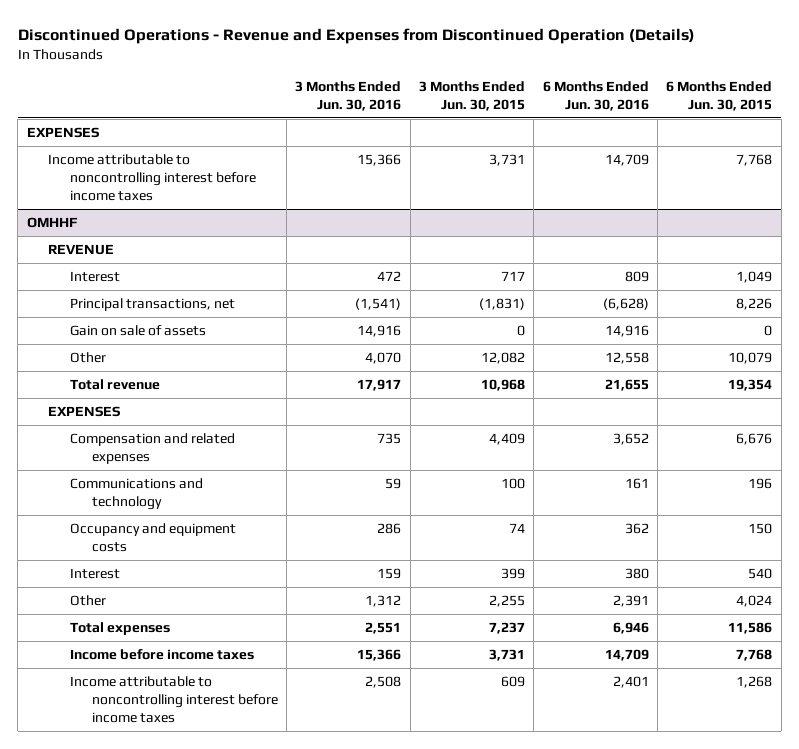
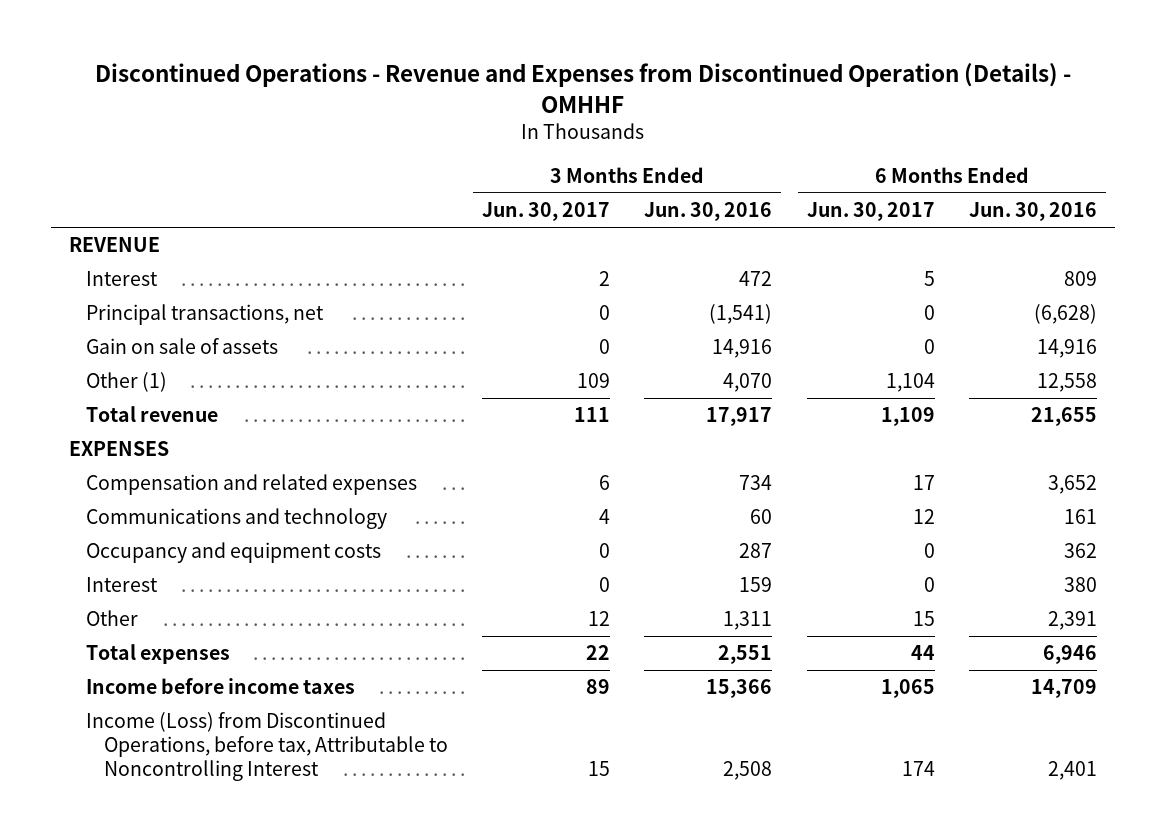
- Discontinued Operations - Revenue and Expenses from Discontinued Operation (Details)
+ Discontinued Operations - Revenue and Expenses from Discontinued Operation (Details) - OMHHF
- | 3 Months Ended Jun. 30, 2016 | 3 Months Ended Jun. 30, 2015 | 6 Months Ended Jun. 30, 2016 | 6 Months Ended Jun. 30, 2015
+ | 3 Months Ended Jun. 30, 2017 | 3 Months Ended Jun. 30, 2016 | 6 Months Ended Jun. 30, 2017 | 6 Months Ended Jun. 30, 2016
- EXPENSES
- Income attributable to noncontrolling interest before income taxes | 15,366 | 3,731 | 14,709 | 7,768
- OMHHF
- Other | 4,070 | 12,082 | 12,558 | 10,079
+ Other (1) | 109 | 4,070 | 1,104 | 12,558
- Compensation and related expenses | 735 | 4,409 | 3,652 | 6,676
- Communications and technology | 59 | 100 | 161 | 196
- Occupancy and equipment costs | 286 | 74 | 362 | 150
+ Compensation and related expenses | 6 | 734 | 17 | 3,652
+ Communications and technology | 4 | 60 | 12 | 161
+ Occupancy and equipment costs | 0 | 287 | 0 | 362
- Other | 1,312 | 2,255 | 2,391 | 4,024
+ Other | 12 | 1,311 | 15 | 2,391
- Income attributable to noncontrolling interest before income taxes | 2,508 | 609 | 2,401 | 1,268
+ Income (Loss) from Discontinued Operations, before tax, Attributable to Noncontrolling Interest | 15 | 2,508 | 174 | 2,401

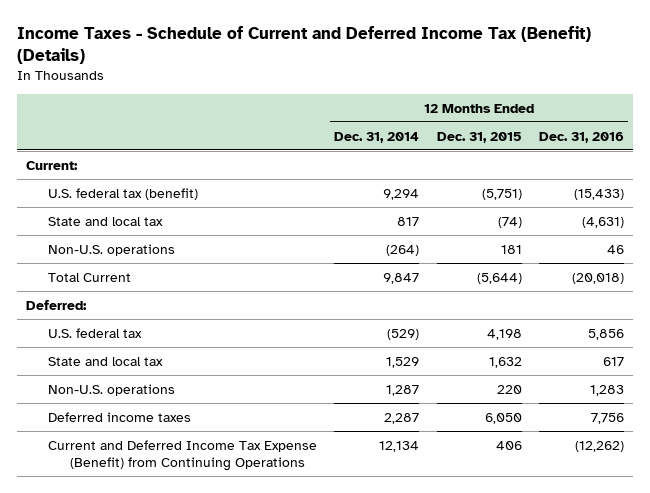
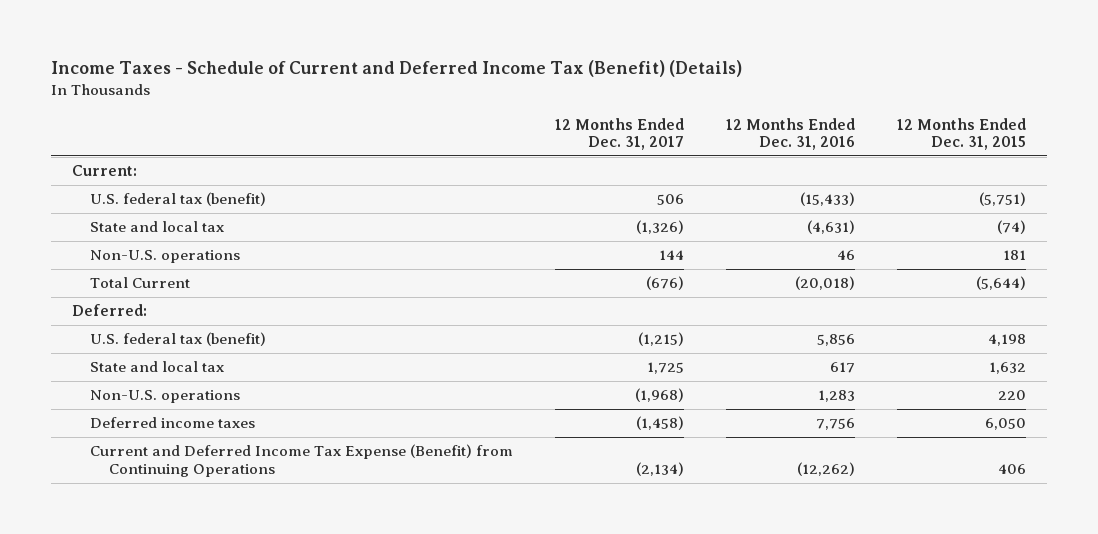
- | 12 Months Ended Dec. 31, 2014 | 12 Months Ended Dec. 31, 2015 | 12 Months Ended Dec. 31, 2016
+ | 12 Months Ended Dec. 31, 2017 | 12 Months Ended Dec. 31, 2016 | 12 Months Ended Dec. 31, 2015
- U.S. federal tax | (529) | 4,198 | 5,856
+ U.S. federal tax (benefit) | (1,215) | 5,856 | 4,198

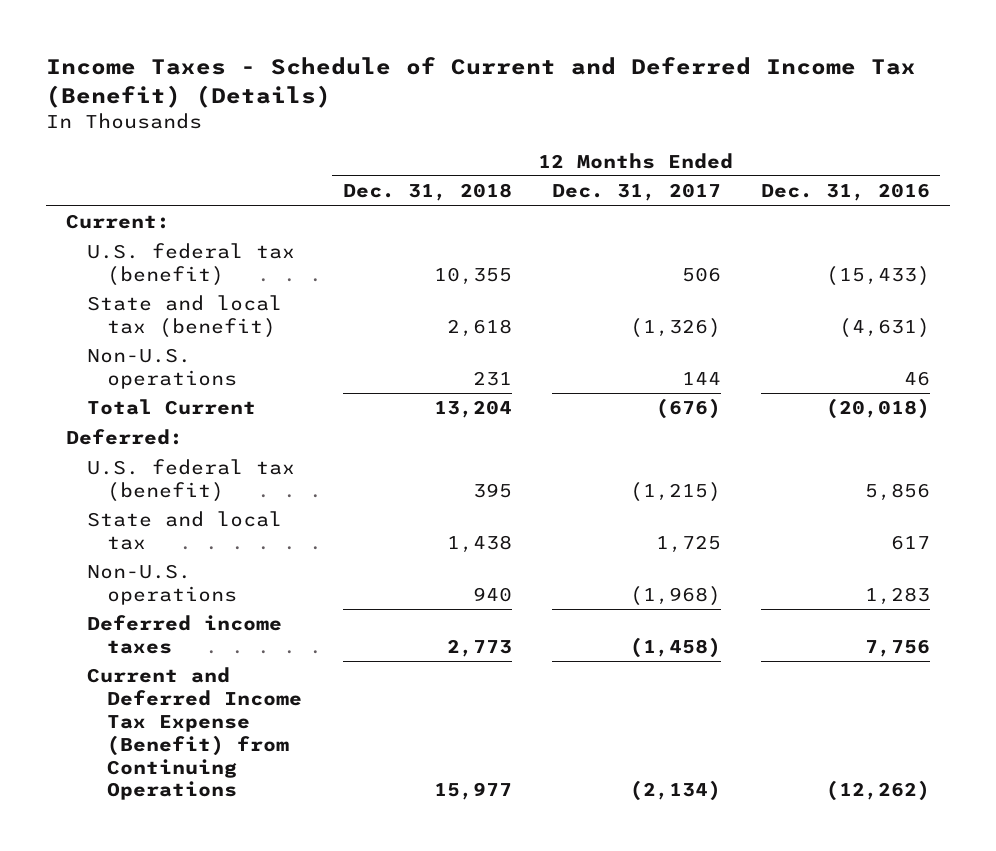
- | 12 Months Ended Dec. 31, 2017 | 12 Months Ended Dec. 31, 2016 | 12 Months Ended Dec. 31, 2015
+ | 12 Months Ended Dec. 31, 2018 | 12 Months Ended Dec. 31, 2017 | 12 Months Ended Dec. 31, 2016
- State and local tax | (1,326) | (4,631) | (74)
+ State and local tax (benefit) | 2,618 | (1,326) | (4,631)

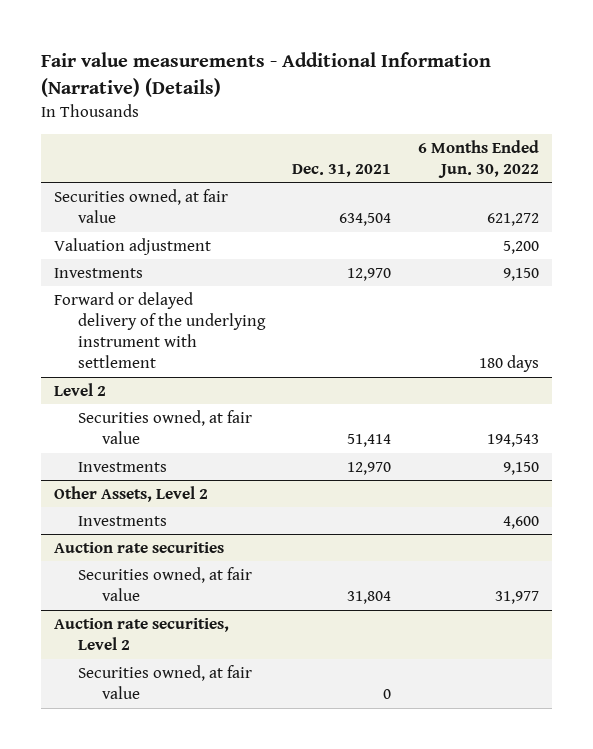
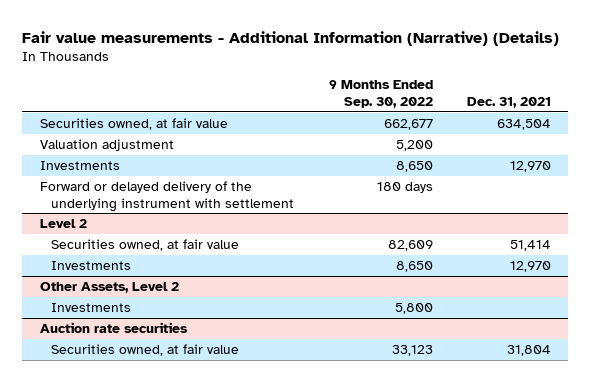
- | Dec. 31, 2021 | 6 Months Ended Jun. 30, 2022
+ | 9 Months Ended Sep. 30, 2022 | Dec. 31, 2021
- Auction rate securities, Level 2
- Securities owned, at fair value | 0 |

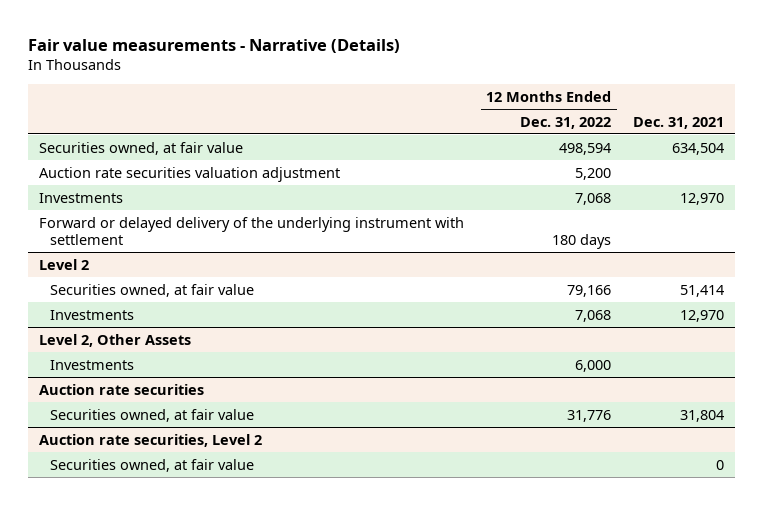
- Fair value measurements - Additional Information (Narrative) (Details)
+ Fair value measurements - Narrative (Details)
- | 9 Months Ended Sep. 30, 2022 | Dec. 31, 2021
+ | 12 Months Ended Dec. 31, 2022 | Dec. 31, 2021
- Valuation adjustment | 5,200 |
+ Auction rate securities valuation adjustment | 5,200 |
- Other Assets, Level 2
+ Level 2, Other Assets
+ Auction rate securities, Level 2
+ Securities owned, at fair value | | 0

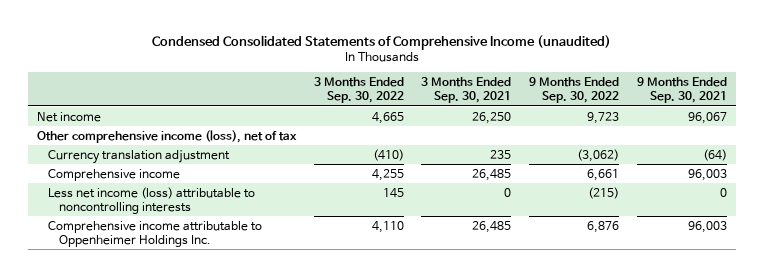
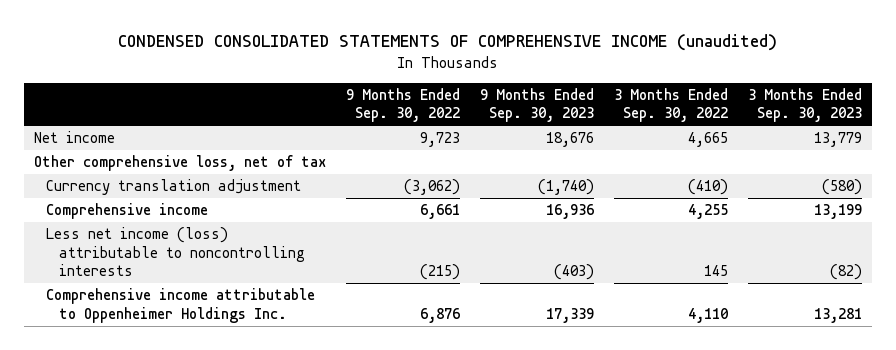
- Condensed Consolidated Statements of Comprehensive Income (unaudited)
+ CONDENSED CONSOLIDATED STATEMENTS OF COMPREHENSIVE INCOME (unaudited)
- | 3 Months Ended Sep. 30, 2022 | 3 Months Ended Sep. 30, 2021 | 9 Months Ended Sep. 30, 2022 | 9 Months Ended Sep. 30, 2021
+ | 9 Months Ended Sep. 30, 2022 | 9 Months Ended Sep. 30, 2023 | 3 Months Ended Sep. 30, 2022 | 3 Months Ended Sep. 30, 2023
- Other comprehensive income (loss), net of tax
+ Other comprehensive loss, net of tax

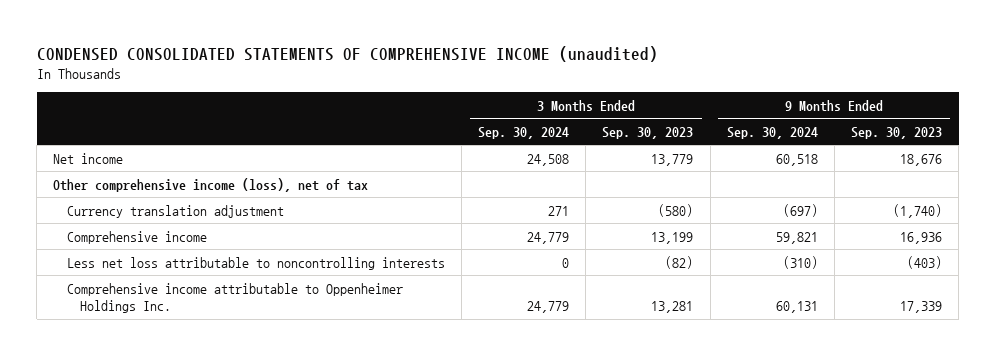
- | 9 Months Ended Sep. 30, 2022 | 9 Months Ended Sep. 30, 2023 | 3 Months Ended Sep. 30, 2022 | 3 Months Ended Sep. 30, 2023
+ | 3 Months Ended Sep. 30, 2024 | 3 Months Ended Sep. 30, 2023 | 9 Months Ended Sep. 30, 2024 | 9 Months Ended Sep. 30, 2023
- Other comprehensive loss, net of tax
+ Other comprehensive income (loss), net of tax
- Less net income (loss) attributable to noncontrolling interests | (215) | (403) | 145 | (82)
+ Less net loss attributable to noncontrolling interests | 0 | (82) | (310) | (403)

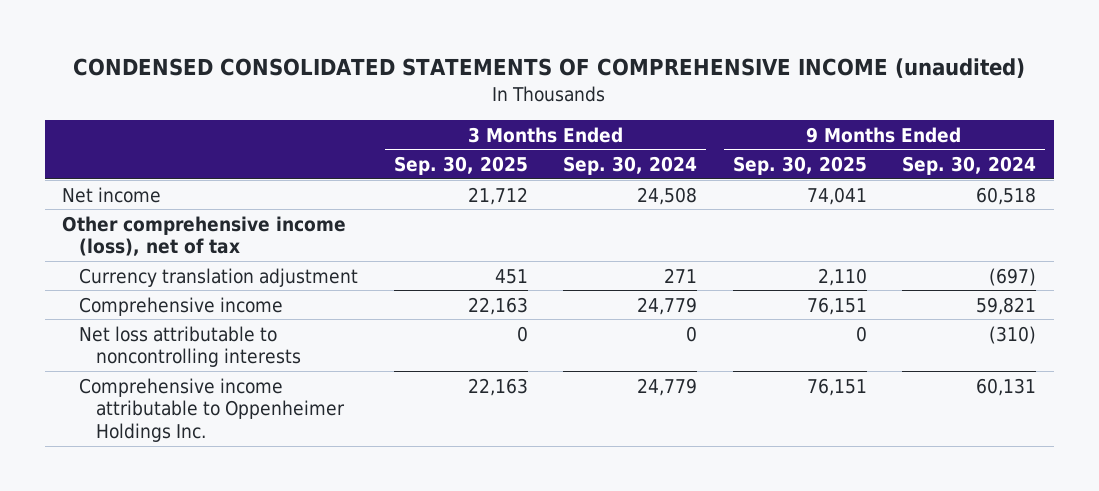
- | 3 Months Ended Sep. 30, 2024 | 3 Months Ended Sep. 30, 2023 | 9 Months Ended Sep. 30, 2024 | 9 Months Ended Sep. 30, 2023
+ | 3 Months Ended Sep. 30, 2025 | 3 Months Ended Sep. 30, 2024 | 9 Months Ended Sep. 30, 2025 | 9 Months Ended Sep. 30, 2024
- Less net loss attributable to noncontrolling interests | 0 | (82) | (310) | (403)
+ Net loss attributable to noncontrolling interests | 0 | 0 | 0 | (310)

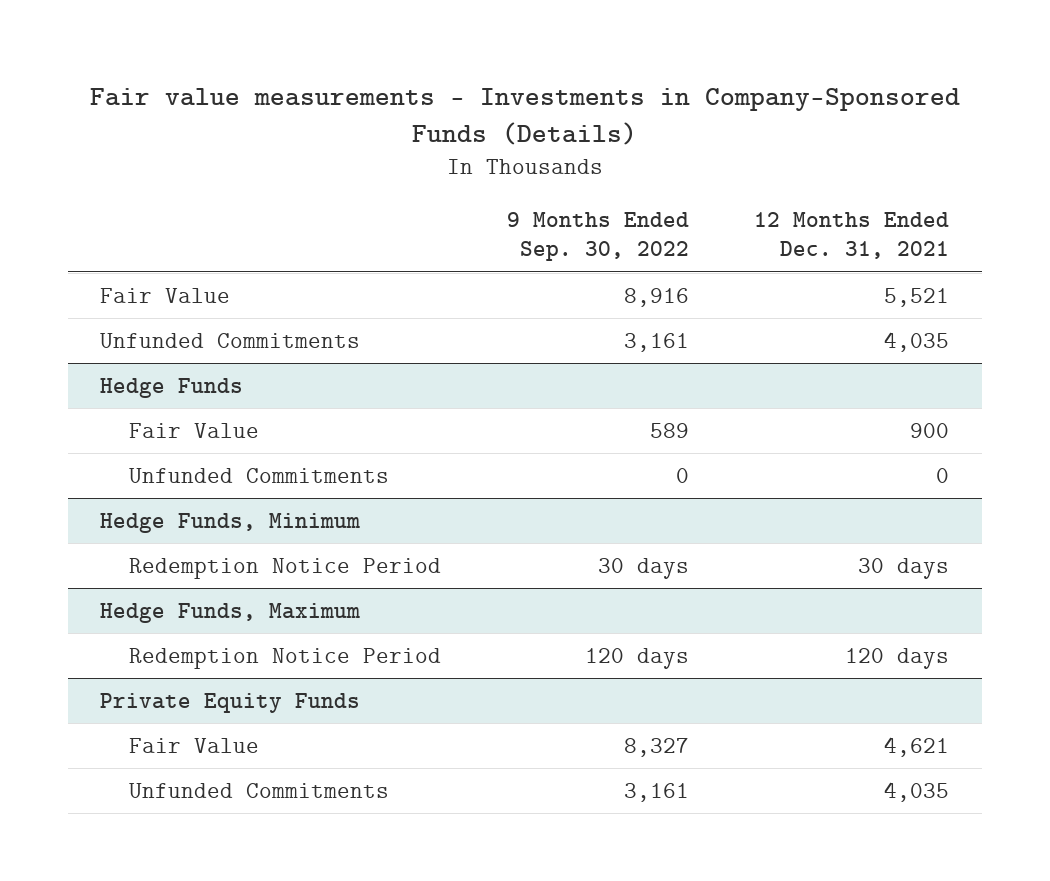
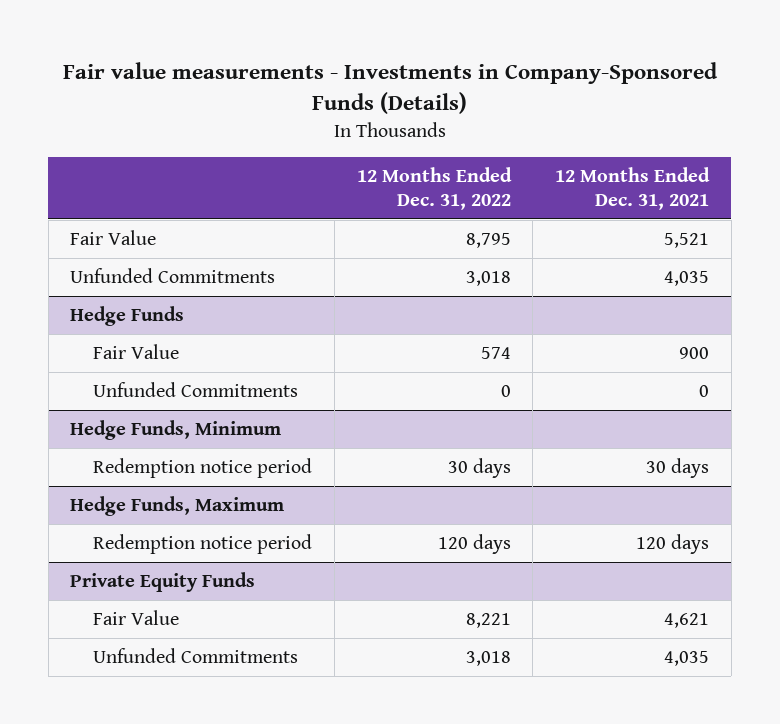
- | 9 Months Ended Sep. 30, 2022 | 12 Months Ended Dec. 31, 2021
+ | 12 Months Ended Dec. 31, 2022 | 12 Months Ended Dec. 31, 2021
@ Hedge Funds, Minimum
- Redemption Notice Period | 30 days | 30 days
+ Redemption notice period | 30 days | 30 days
@ Hedge Funds, Maximum
- Redemption Notice Period | 120 days | 120 days
+ Redemption notice period | 120 days | 120 days

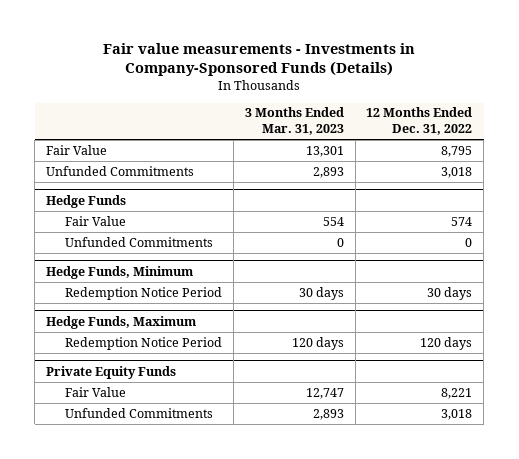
- | 12 Months Ended Dec. 31, 2022 | 12 Months Ended Dec. 31, 2021
+ | 3 Months Ended Mar. 31, 2023 | 12 Months Ended Dec. 31, 2022
@ Hedge Funds, Minimum
- Redemption notice period | 30 days | 30 days
+ Redemption Notice Period | 30 days | 30 days
@ Hedge Funds, Maximum
- Redemption notice period | 120 days | 120 days
+ Redemption Notice Period | 120 days | 120 days

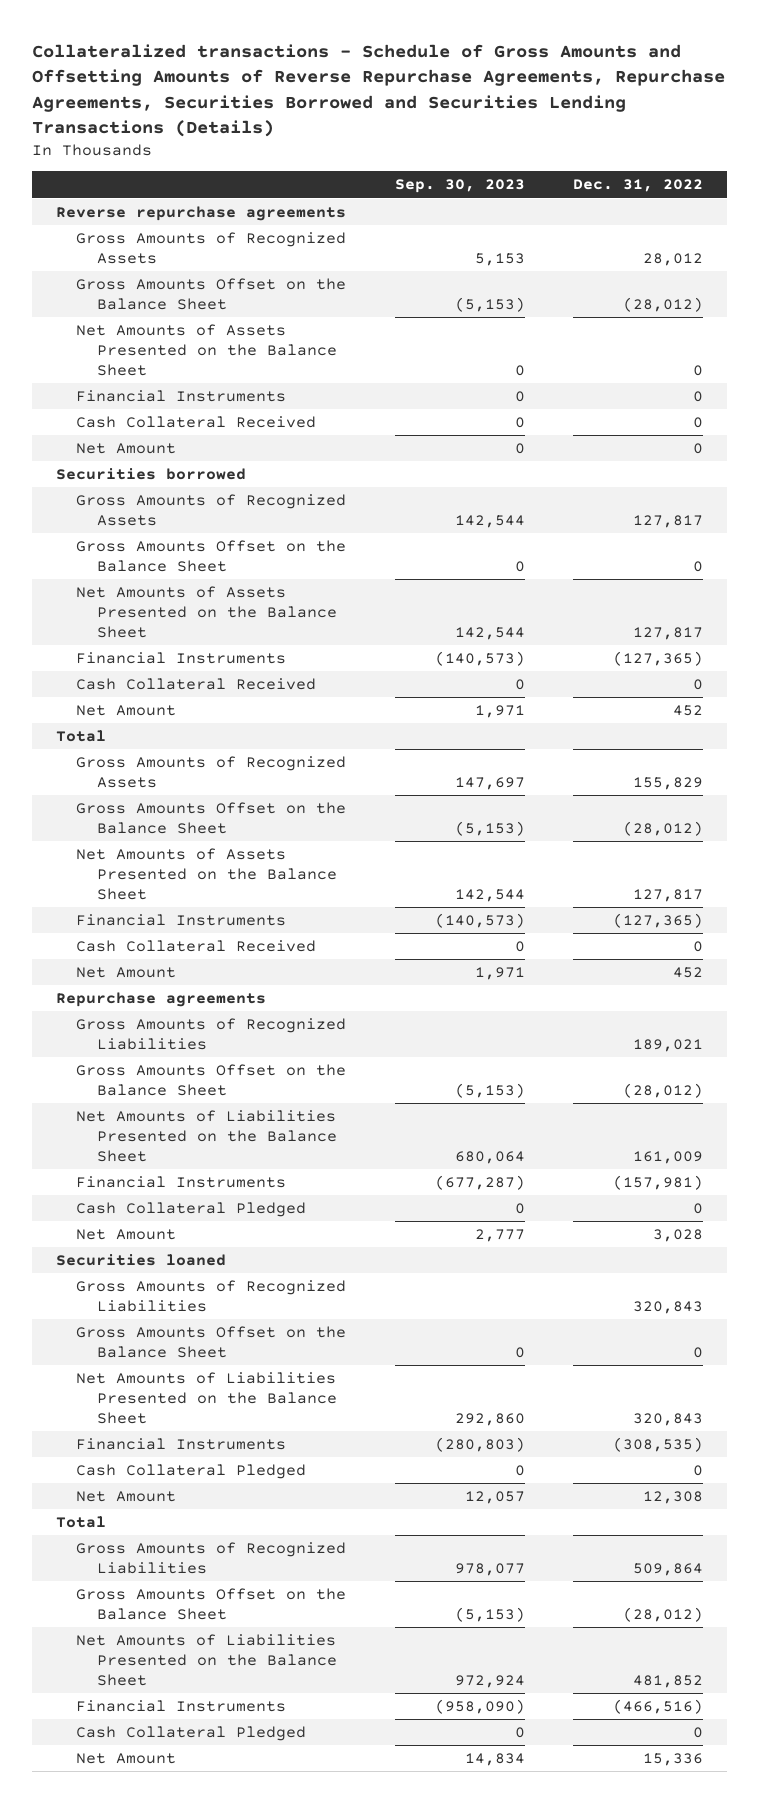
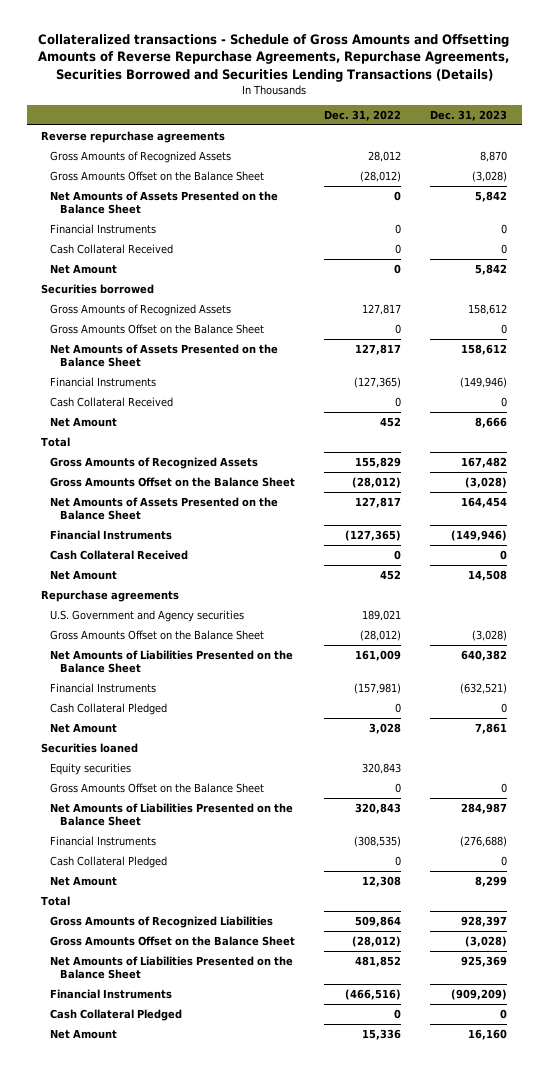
- | Sep. 30, 2023 | Dec. 31, 2022
+ | Dec. 31, 2022 | Dec. 31, 2023
- Gross Amounts of Recognized Liabilities | | 189,021
+ U.S. Government and Agency securities | 189,021 |
- Gross Amounts of Recognized Liabilities | | 320,843
+ Equity securities | 320,843 |

